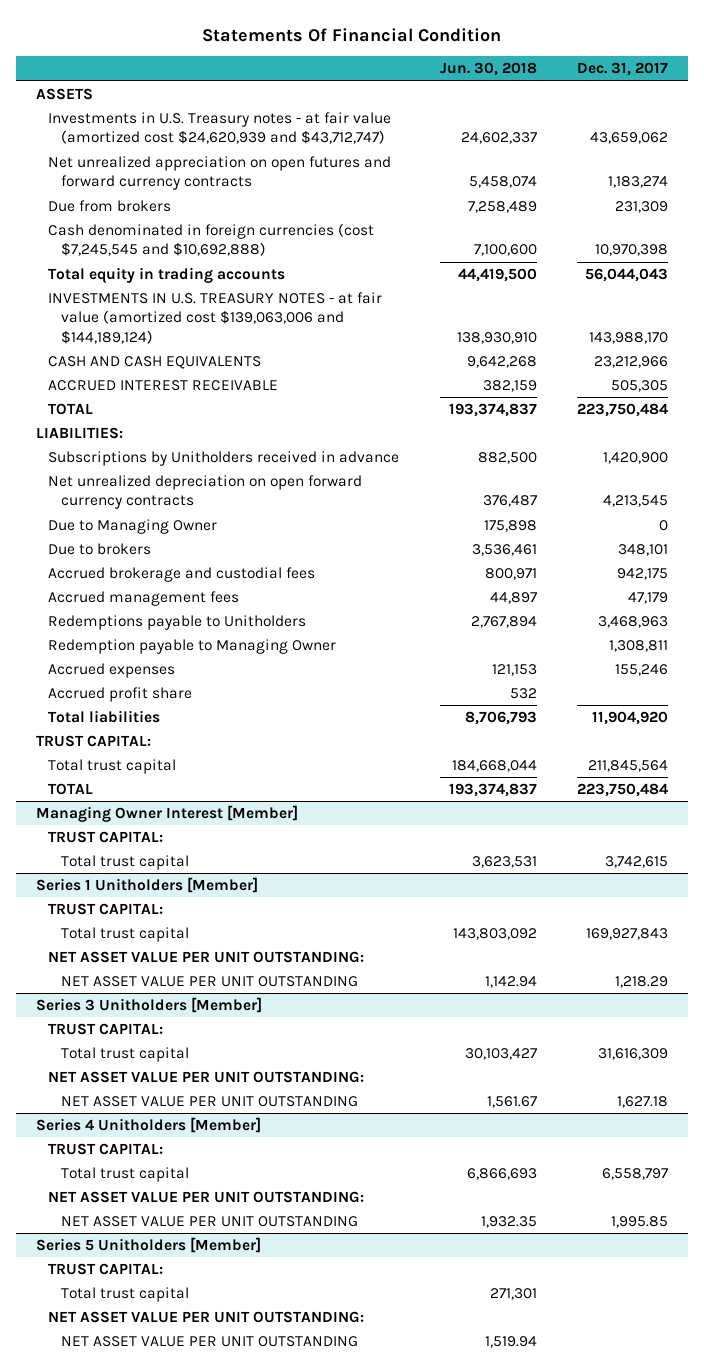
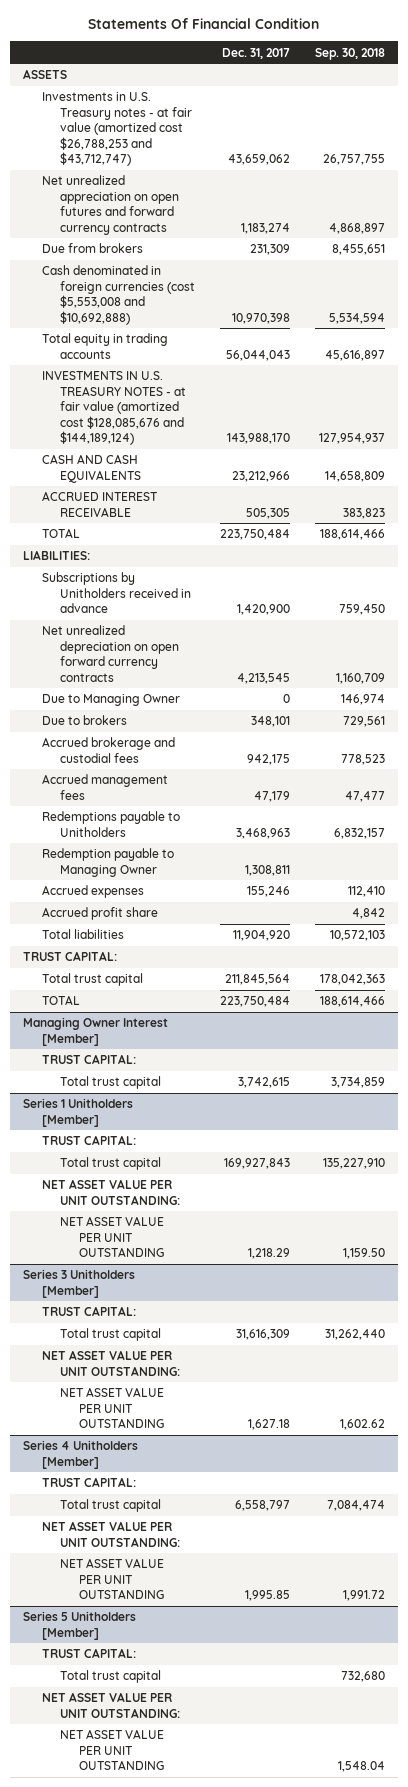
- | Jun. 30, 2018 | Dec. 31, 2017
+ | Dec. 31, 2017 | Sep. 30, 2018
- Investments in U.S. Treasury notes - at fair value (amortized cost $24,620,939 and $43,712,747) | 24,602,337 | 43,659,062
+ Investments in U.S. Treasury notes - at fair value (amortized cost $26,788,253 and $43,712,747) | 43,659,062 | 26,757,755
- Cash denominated in foreign currencies (cost $7,245,545 and $10,692,888) | 7,100,600 | 10,970,398
+ Cash denominated in foreign currencies (cost $5,553,008 and $10,692,888) | 10,970,398 | 5,534,594
- INVESTMENTS IN U.S. TREASURY NOTES - at fair value (amortized cost $139,063,006 and $144,189,124) | 138,930,910 | 143,988,170
+ INVESTMENTS IN U.S. TREASURY NOTES - at fair value (amortized cost $128,085,676 and $144,189,124) | 143,988,170 | 127,954,937

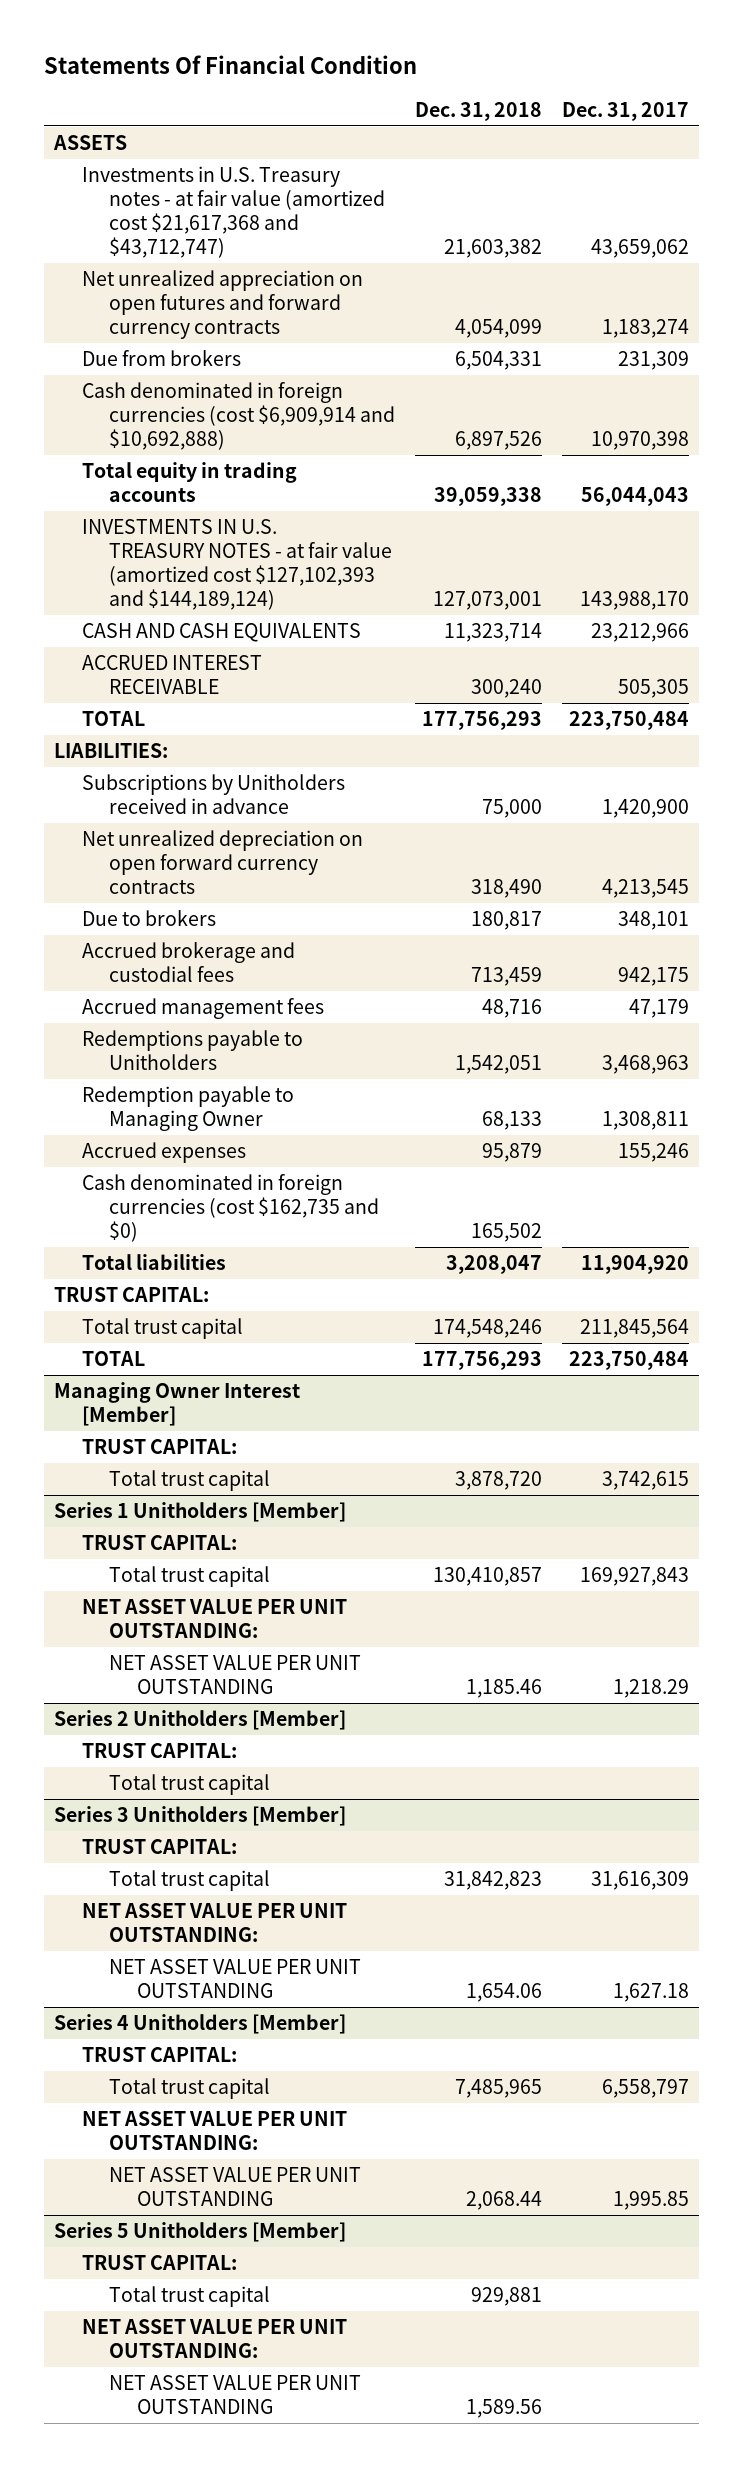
- | Dec. 31, 2017 | Sep. 30, 2018
+ | Dec. 31, 2018 | Dec. 31, 2017
- Investments in U.S. Treasury notes - at fair value (amortized cost $26,788,253 and $43,712,747) | 43,659,062 | 26,757,755
+ Investments in U.S. Treasury notes - at fair value (amortized cost $21,617,368 and $43,712,747) | 21,603,382 | 43,659,062
- Cash denominated in foreign currencies (cost $5,553,008 and $10,692,888) | 10,970,398 | 5,534,594
+ Cash denominated in foreign currencies (cost $6,909,914 and $10,692,888) | 6,897,526 | 10,970,398
- INVESTMENTS IN U.S. TREASURY NOTES - at fair value (amortized cost $128,085,676 and $144,189,124) | 143,988,170 | 127,954,937
+ INVESTMENTS IN U.S. TREASURY NOTES - at fair value (amortized cost $127,102,393 and $144,189,124) | 127,073,001 | 143,988,170
- Due to Managing Owner | 0 | 146,974
- Accrued profit share | | 4,842
+ Cash denominated in foreign currencies (cost $162,735 and $0) | 165,502 |
+ Series 2 Unitholders [Member]
+ TRUST CAPITAL:
+ Total trust capital

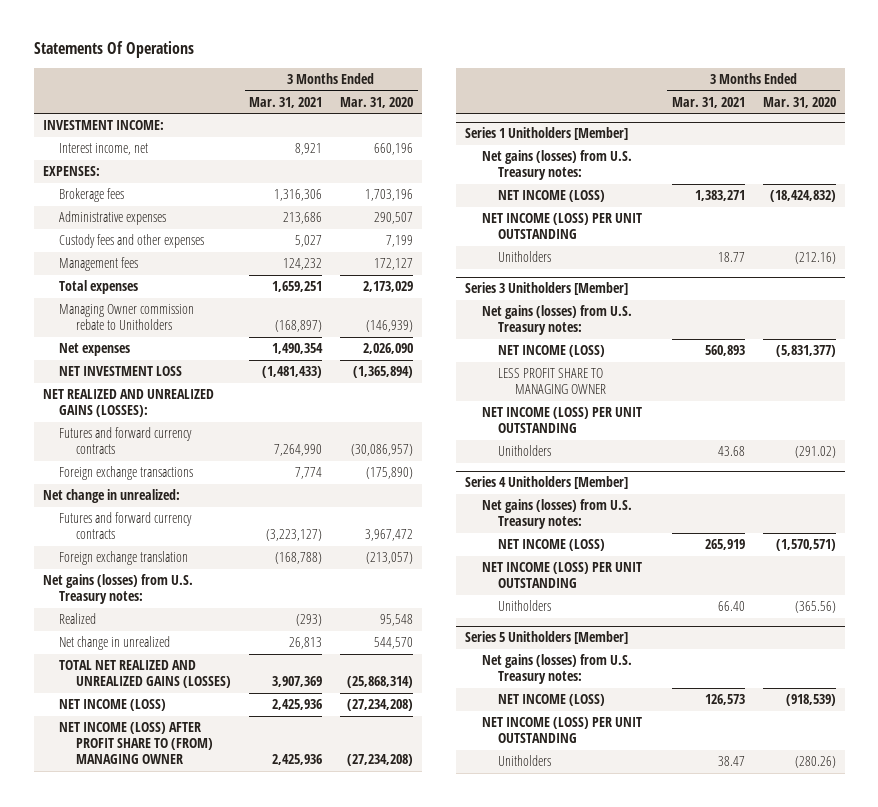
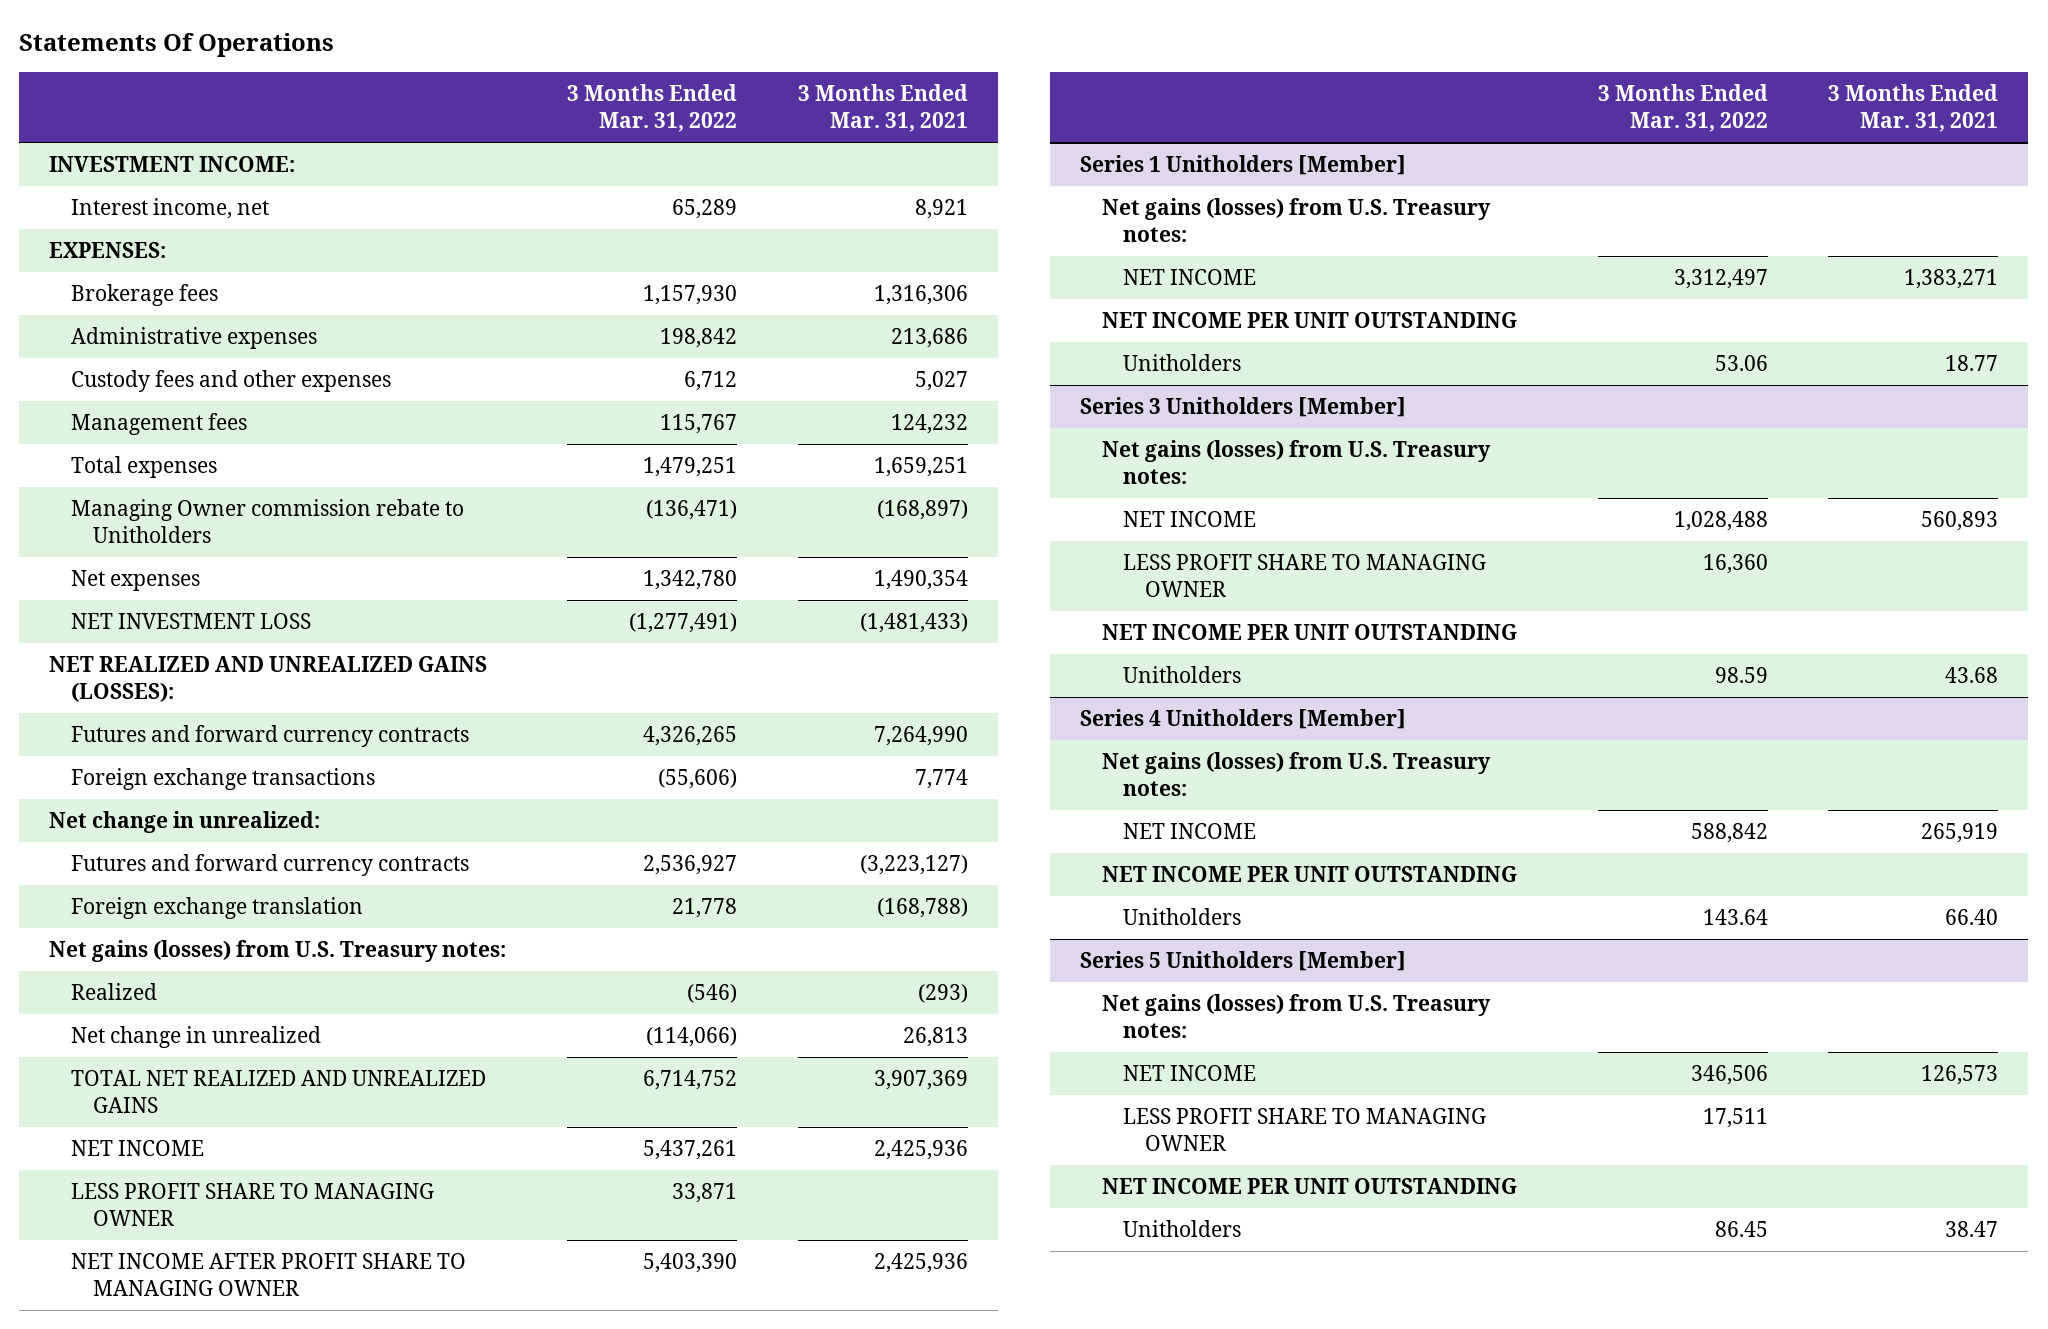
- | 3 Months Ended Mar. 31, 2021 | 3 Months Ended Mar. 31, 2020
+ | 3 Months Ended Mar. 31, 2022 | 3 Months Ended Mar. 31, 2021
- TOTAL NET REALIZED AND UNREALIZED GAINS (LOSSES) | 3,907,369 | (25,868,314)
- NET INCOME (LOSS) | 2,425,936 | (27,234,208)
- NET INCOME (LOSS) AFTER PROFIT SHARE TO (FROM) MANAGING OWNER | 2,425,936 | (27,234,208)
+ TOTAL NET REALIZED AND UNREALIZED GAINS | 6,714,752 | 3,907,369
+ NET INCOME | 5,437,261 | 2,425,936
+ LESS PROFIT SHARE TO MANAGING OWNER | 33,871 |
+ NET INCOME AFTER PROFIT SHARE TO MANAGING OWNER | 5,403,390 | 2,425,936
@ Series 1 Unitholders [Member]
- NET INCOME (LOSS) | 1,383,271 | (18,424,832)
- NET INCOME (LOSS) PER UNIT OUTSTANDING
+ NET INCOME | 3,312,497 | 1,383,271
+ NET INCOME PER UNIT OUTSTANDING
@ Series 3 Unitholders [Member]
- NET INCOME (LOSS) | 560,893 | (5,831,377)
+ NET INCOME | 1,028,488 | 560,893
- NET INCOME (LOSS) PER UNIT OUTSTANDING
+ NET INCOME PER UNIT OUTSTANDING
@ Series 4 Unitholders [Member]
- NET INCOME (LOSS) | 265,919 | (1,570,571)
- NET INCOME (LOSS) PER UNIT OUTSTANDING
+ NET INCOME | 588,842 | 265,919
+ NET INCOME PER UNIT OUTSTANDING
@ Series 5 Unitholders [Member]
- NET INCOME (LOSS) | 126,573 | (918,539)
- NET INCOME (LOSS) PER UNIT OUTSTANDING
+ NET INCOME | 346,506 | 126,573
+ LESS PROFIT SHARE TO MANAGING OWNER | 17,511 |
+ NET INCOME PER UNIT OUTSTANDING

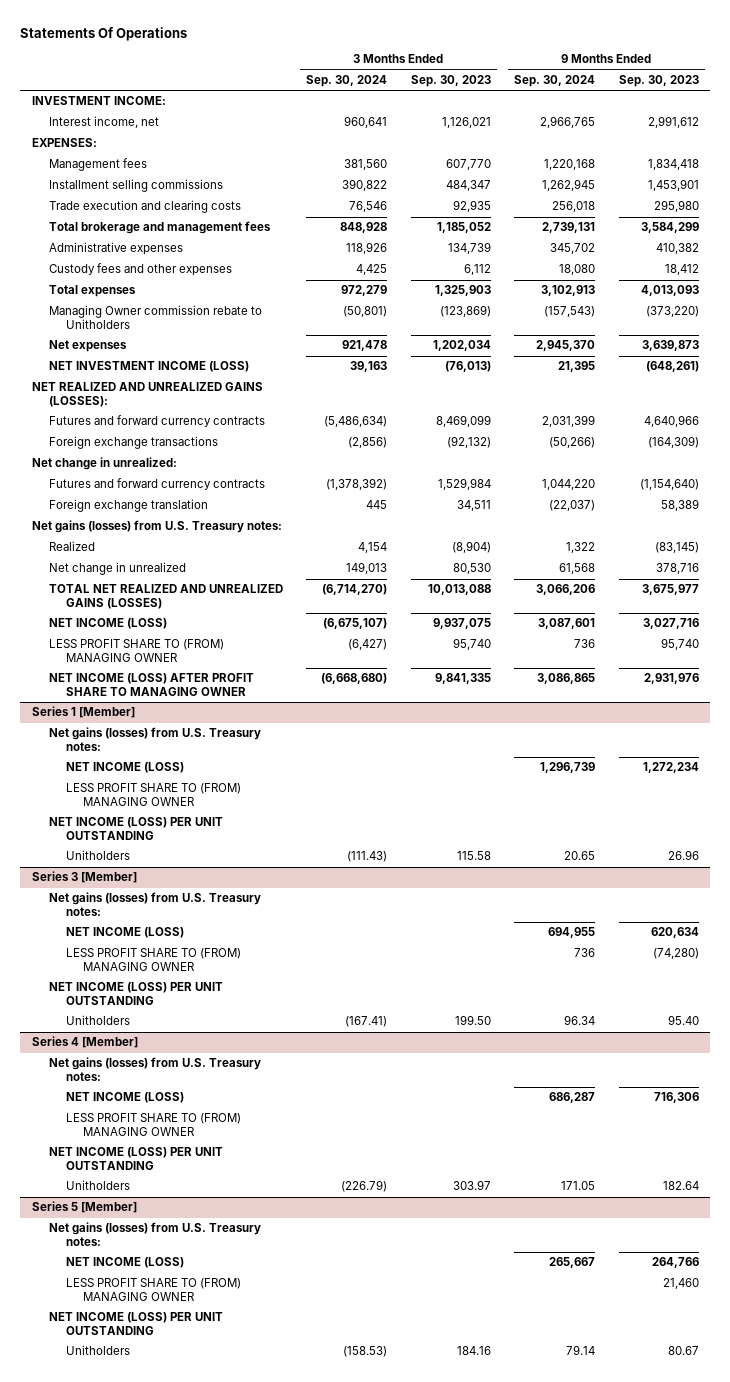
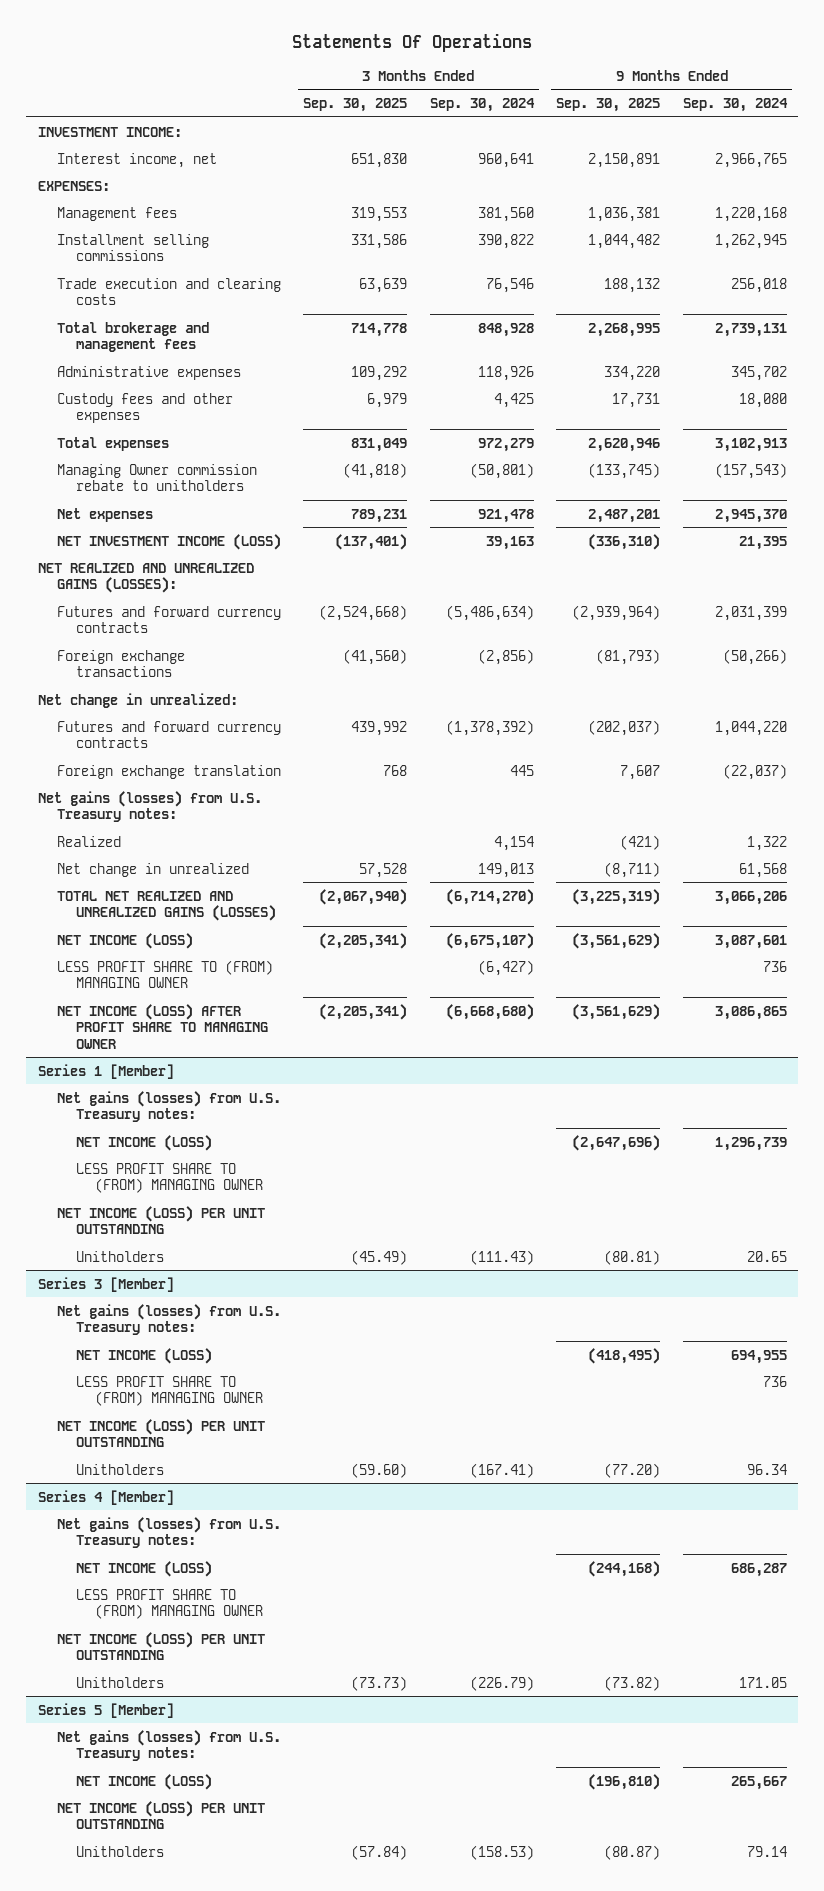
- | 3 Months Ended Sep. 30, 2024 | 3 Months Ended Sep. 30, 2023 | 9 Months Ended Sep. 30, 2024 | 9 Months Ended Sep. 30, 2023
+ | 3 Months Ended Sep. 30, 2025 | 3 Months Ended Sep. 30, 2024 | 9 Months Ended Sep. 30, 2025 | 9 Months Ended Sep. 30, 2024
- Managing Owner commission rebate to Unitholders | (50,801) | (123,869) | (157,543) | (373,220)
+ Managing Owner commission rebate to unitholders | (41,818) | (50,801) | (133,745) | (157,543)
@ Series 5 [Member]
- LESS PROFIT SHARE TO (FROM) MANAGING OWNER | | | | 21,460

